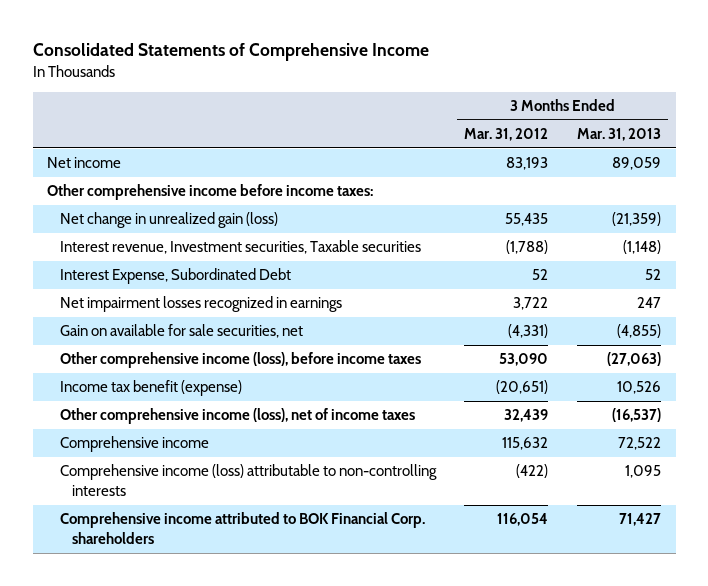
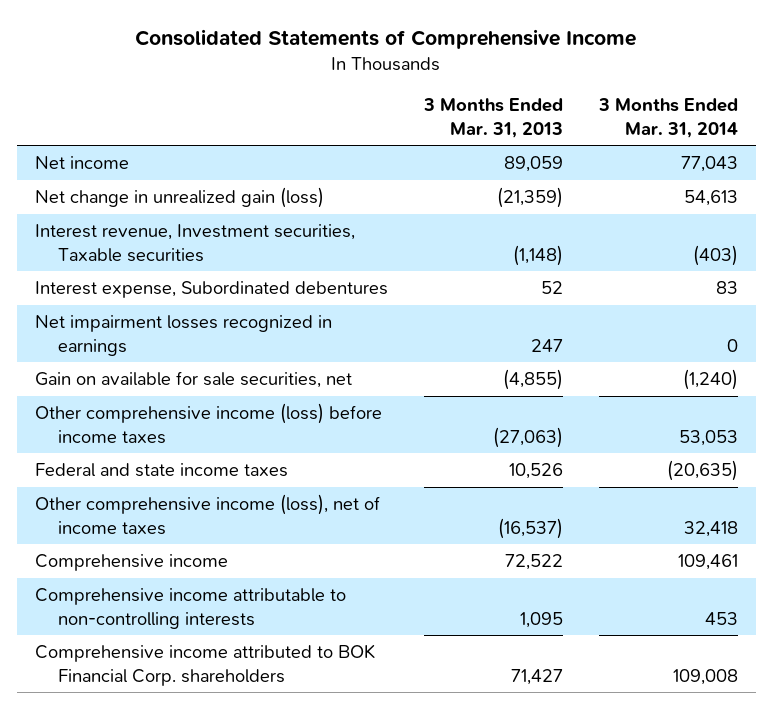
- | 3 Months Ended Mar. 31, 2012 | 3 Months Ended Mar. 31, 2013
+ | 3 Months Ended Mar. 31, 2013 | 3 Months Ended Mar. 31, 2014
- Other comprehensive income before income taxes:
- Interest Expense, Subordinated Debt | 52 | 52
+ Interest expense, Subordinated debentures | 52 | 83
- Other comprehensive income (loss), before income taxes | 53,090 | (27,063)
- Income tax benefit (expense) | (20,651) | 10,526
+ Other comprehensive income (loss) before income taxes | (27,063) | 53,053
+ Federal and state income taxes | 10,526 | (20,635)
- Comprehensive income (loss) attributable to non-controlling interests | (422) | 1,095
+ Comprehensive income attributable to non-controlling interests | 1,095 | 453

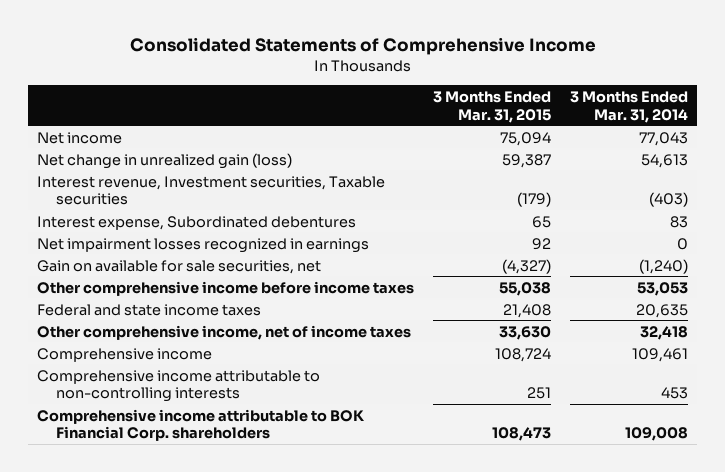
- | 3 Months Ended Mar. 31, 2013 | 3 Months Ended Mar. 31, 2014
+ | 3 Months Ended Mar. 31, 2015 | 3 Months Ended Mar. 31, 2014
- Other comprehensive income (loss) before income taxes | (27,063) | 53,053
- Federal and state income taxes | 10,526 | (20,635)
- Other comprehensive income (loss), net of income taxes | (16,537) | 32,418
+ Other comprehensive income before income taxes | 55,038 | 53,053
+ Federal and state income taxes | 21,408 | 20,635
+ Other comprehensive income, net of income taxes | 33,630 | 32,418
- Comprehensive income attributed to BOK Financial Corp. shareholders | 71,427 | 109,008
+ Comprehensive income attributable to BOK Financial Corp. shareholders | 108,473 | 109,008

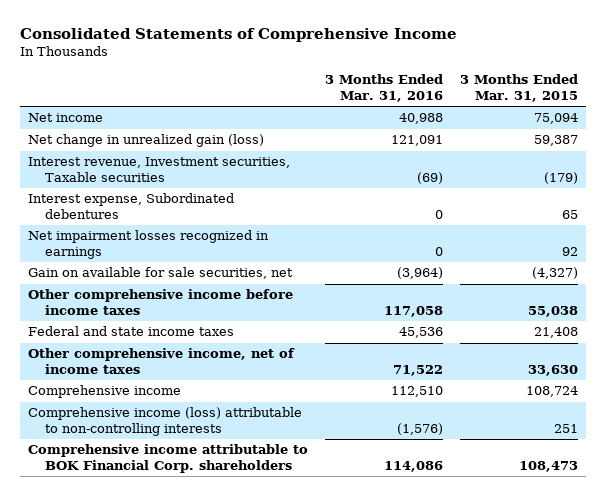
- | 3 Months Ended Mar. 31, 2015 | 3 Months Ended Mar. 31, 2014
+ | 3 Months Ended Mar. 31, 2016 | 3 Months Ended Mar. 31, 2015
- Comprehensive income attributable to non-controlling interests | 251 | 453
+ Comprehensive income (loss) attributable to non-controlling interests | (1,576) | 251

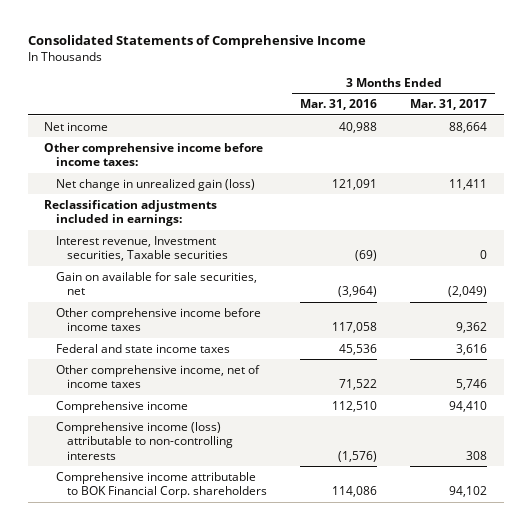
- | 3 Months Ended Mar. 31, 2016 | 3 Months Ended Mar. 31, 2015
+ | 3 Months Ended Mar. 31, 2016 | 3 Months Ended Mar. 31, 2017
+ Other comprehensive income before income taxes:
+ Reclassification adjustments included in earnings:
- Interest expense, Subordinated debentures | 0 | 65
- Net impairment losses recognized in earnings | 0 | 92

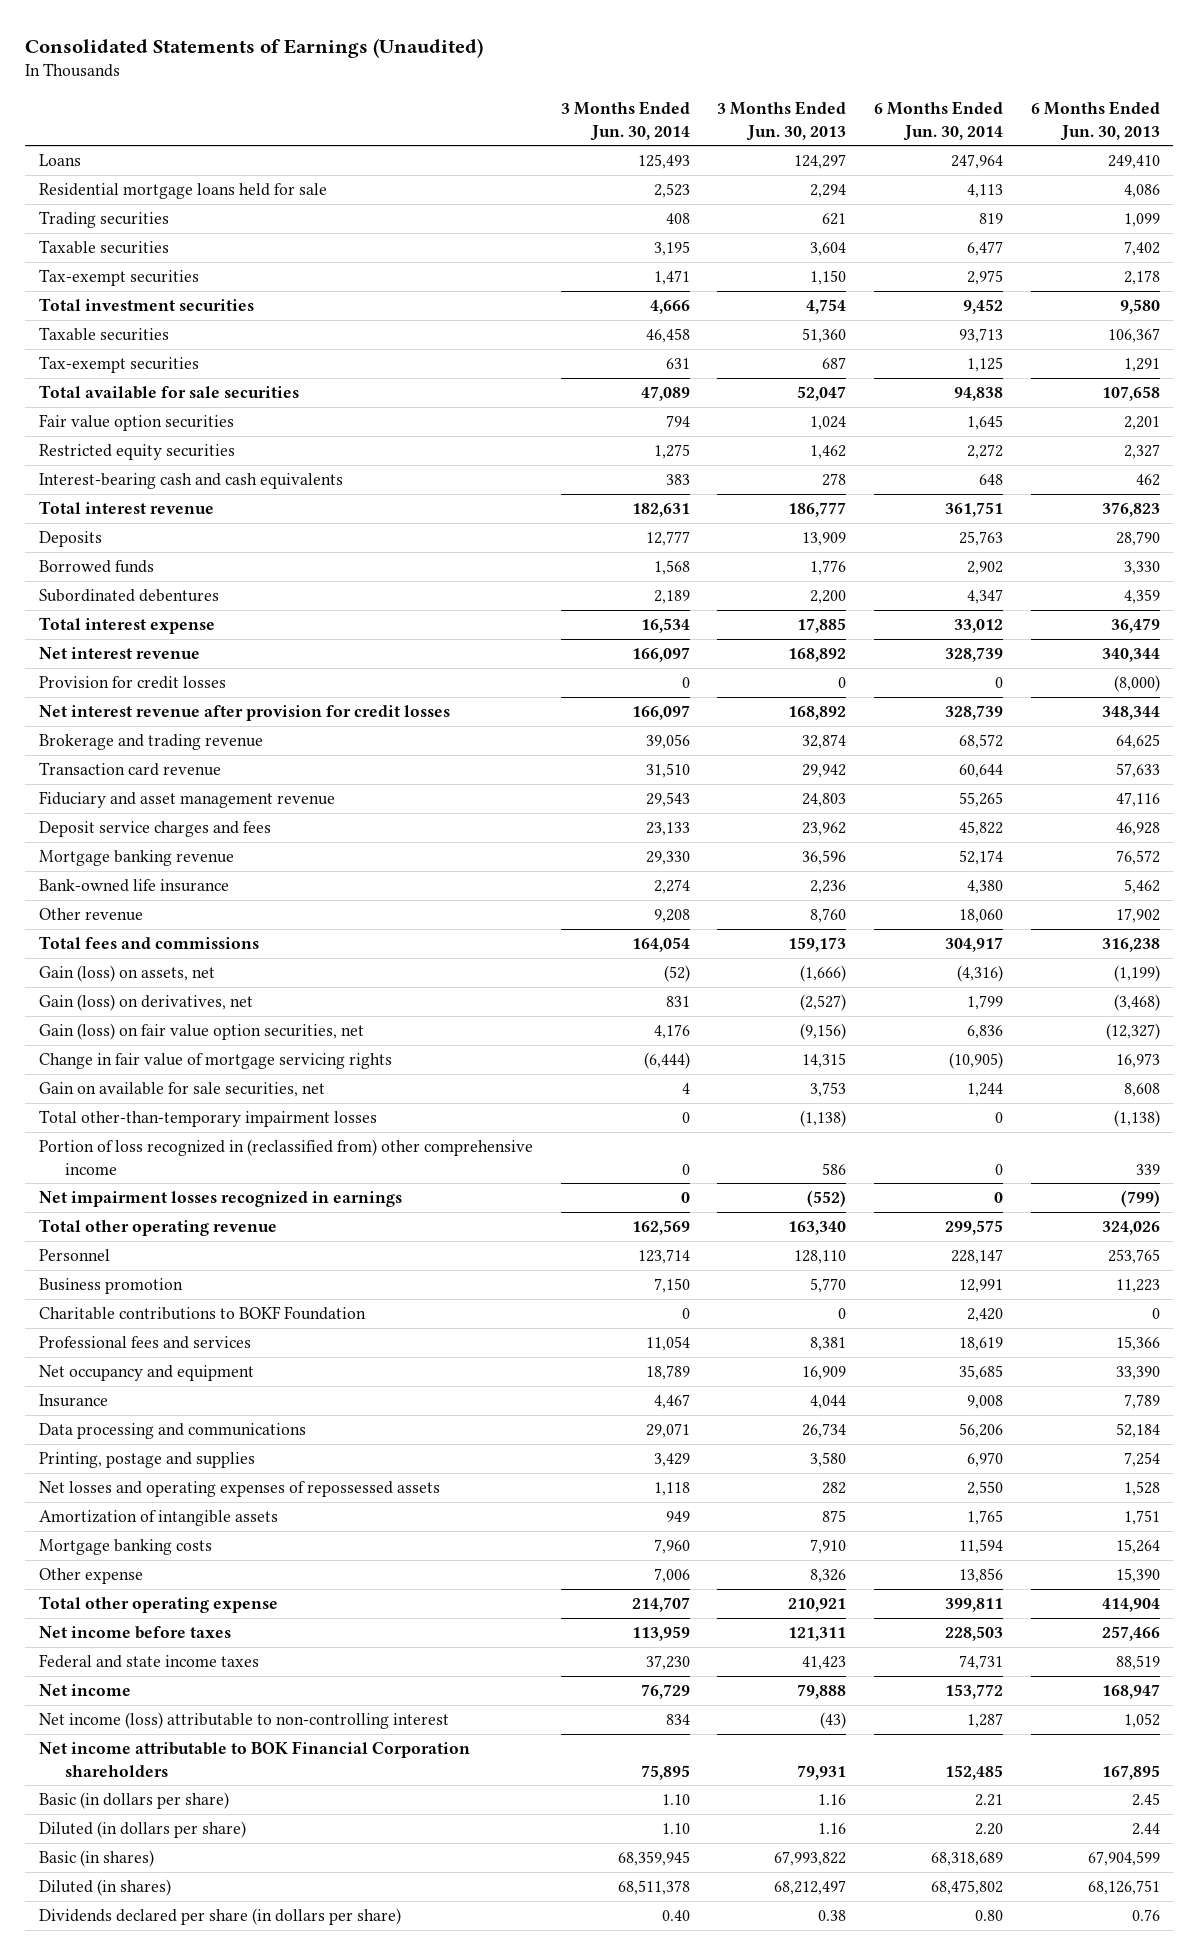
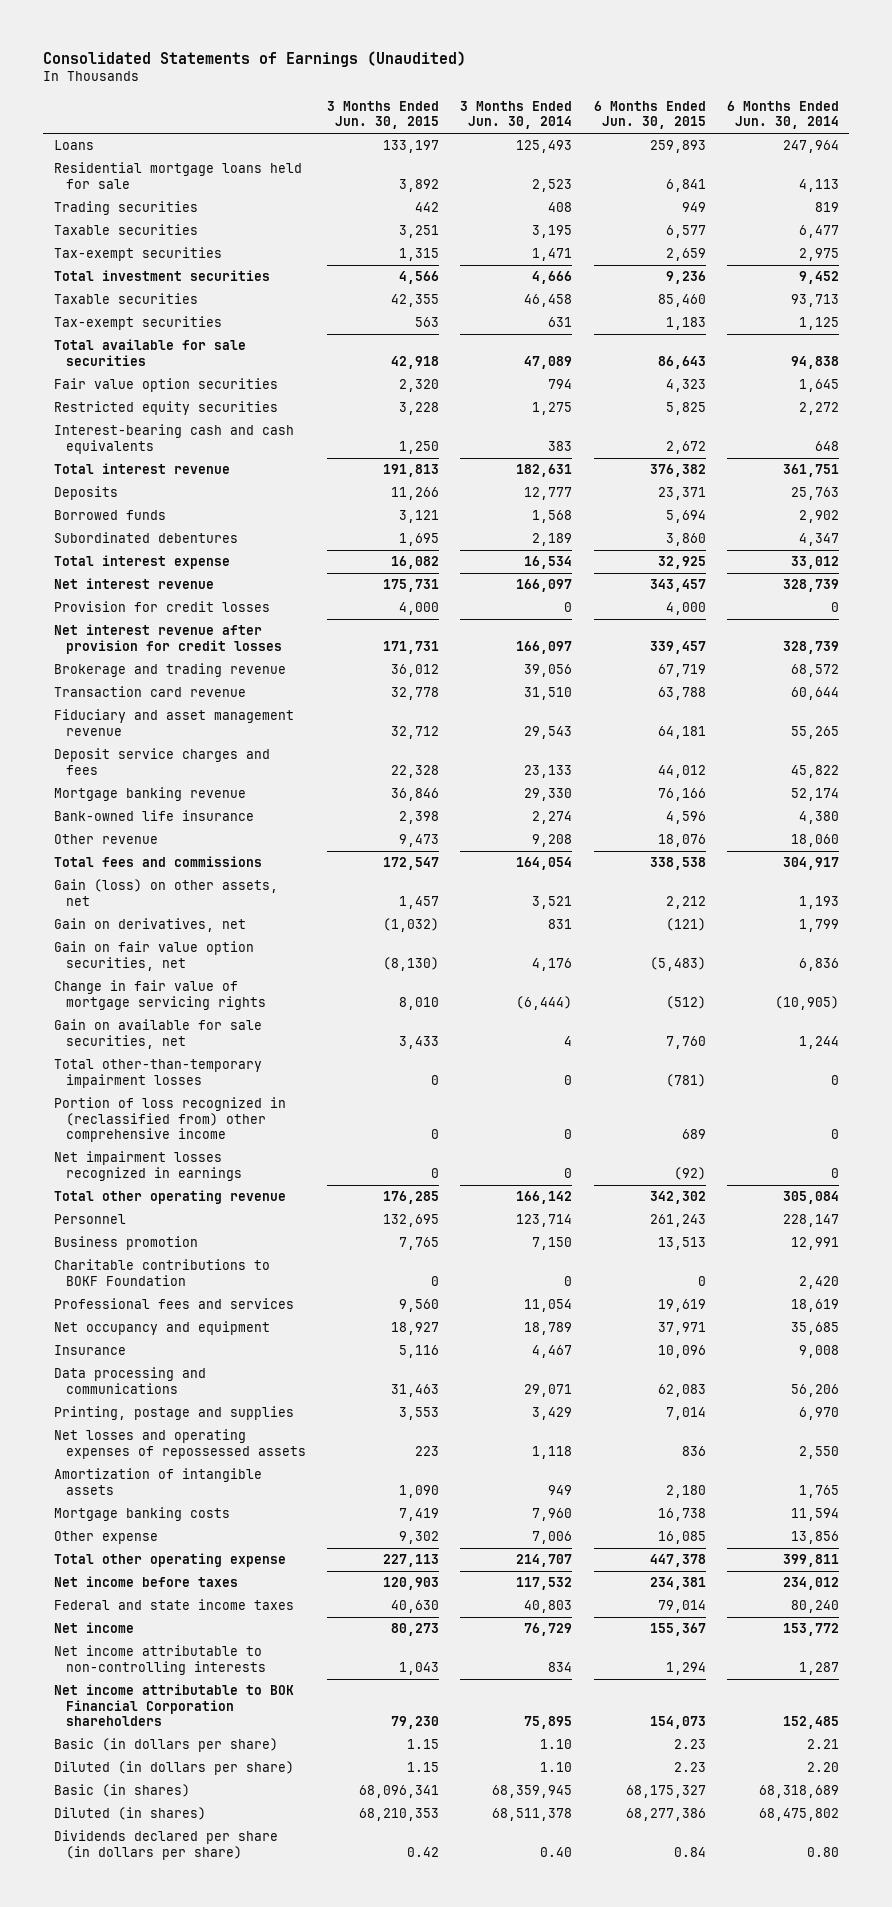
- | 3 Months Ended Jun. 30, 2014 | 3 Months Ended Jun. 30, 2013 | 6 Months Ended Jun. 30, 2014 | 6 Months Ended Jun. 30, 2013
+ | 3 Months Ended Jun. 30, 2015 | 3 Months Ended Jun. 30, 2014 | 6 Months Ended Jun. 30, 2015 | 6 Months Ended Jun. 30, 2014
- Gain (loss) on assets, net | (52) | (1,666) | (4,316) | (1,199)
- Gain (loss) on derivatives, net | 831 | (2,527) | 1,799 | (3,468)
- Gain (loss) on fair value option securities, net | 4,176 | (9,156) | 6,836 | (12,327)
+ Gain (loss) on other assets, net | 1,457 | 3,521 | 2,212 | 1,193
+ Gain on derivatives, net | (1,032) | 831 | (121) | 1,799
+ Gain on fair value option securities, net | (8,130) | 4,176 | (5,483) | 6,836
- Total other operating revenue | 162,569 | 163,340 | 299,575 | 324,026
+ Total other operating revenue | 176,285 | 166,142 | 342,302 | 305,084
- Net income before taxes | 113,959 | 121,311 | 228,503 | 257,466
- Federal and state income taxes | 37,230 | 41,423 | 74,731 | 88,519
+ Net income before taxes | 120,903 | 117,532 | 234,381 | 234,012
+ Federal and state income taxes | 40,630 | 40,803 | 79,014 | 80,240
- Net income (loss) attributable to non-controlling interest | 834 | (43) | 1,287 | 1,052
+ Net income attributable to non-controlling interests | 1,043 | 834 | 1,294 | 1,287

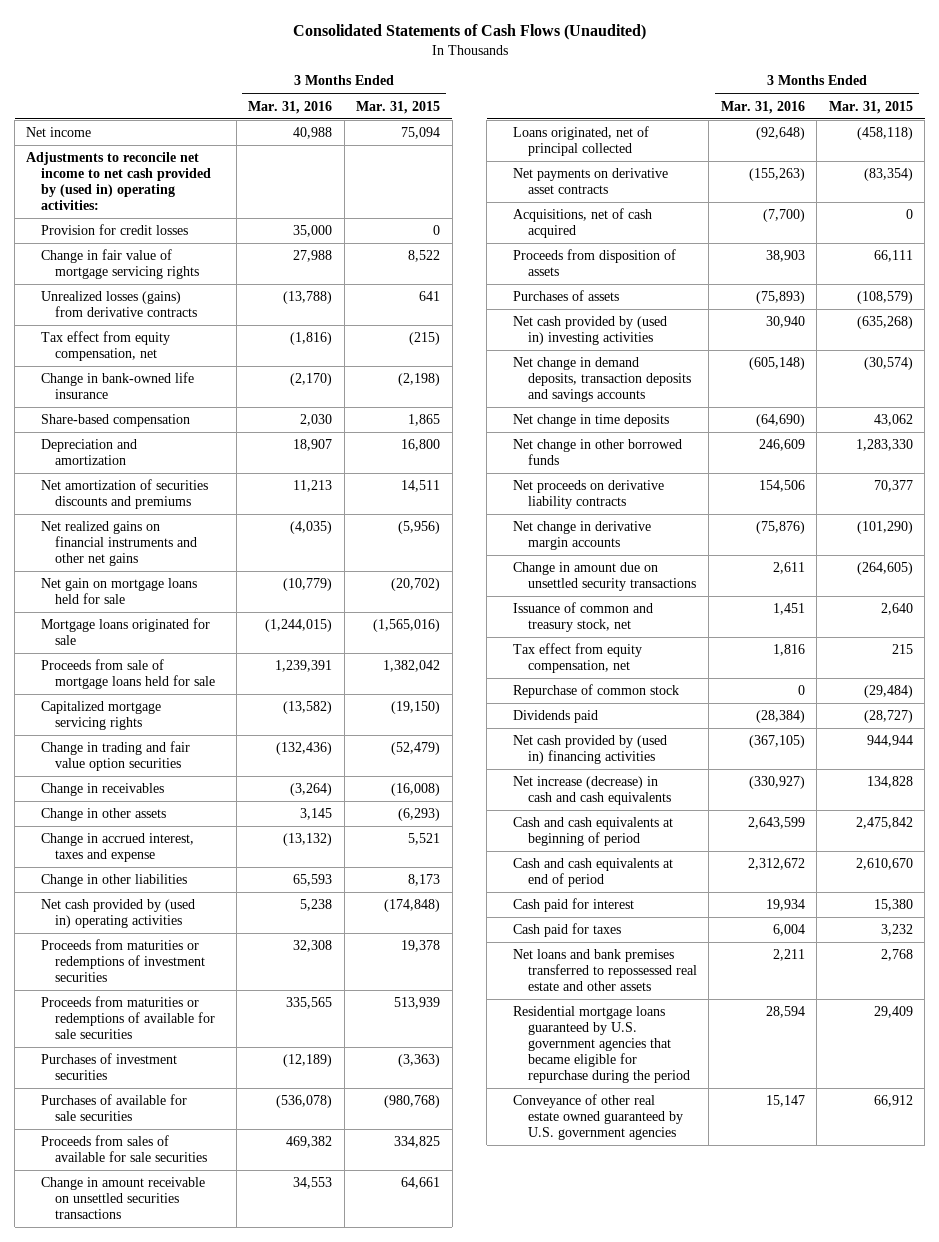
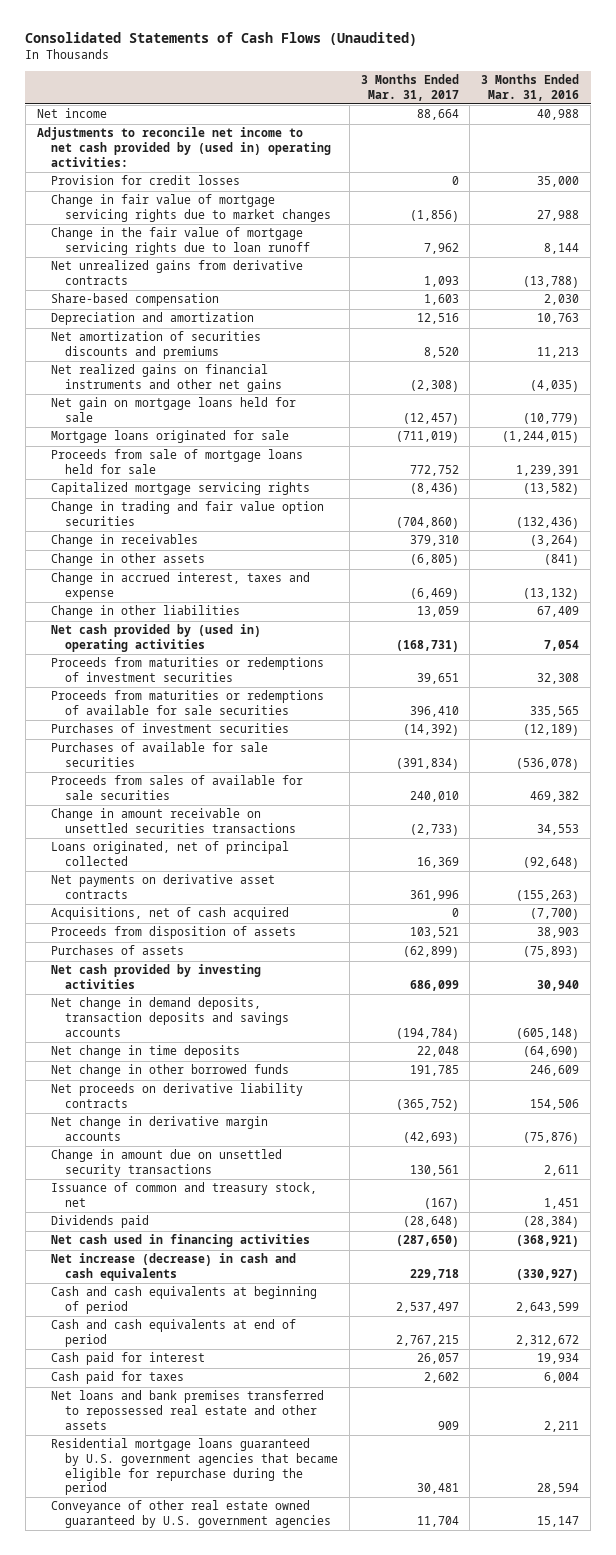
- | 3 Months Ended Mar. 31, 2016 | 3 Months Ended Mar. 31, 2015
+ | 3 Months Ended Mar. 31, 2017 | 3 Months Ended Mar. 31, 2016
- Change in fair value of mortgage servicing rights | 27,988 | 8,522
- Unrealized losses (gains) from derivative contracts | (13,788) | 641
- Tax effect from equity compensation, net | (1,816) | (215)
- Change in bank-owned life insurance | (2,170) | (2,198)
+ Change in fair value of mortgage servicing rights due to market changes | (1,856) | 27,988
+ Change in the fair value of mortgage servicing rights due to loan runoff | 7,962 | 8,144
+ Net unrealized gains from derivative contracts | 1,093 | (13,788)
- Depreciation and amortization | 18,907 | 16,800
+ Depreciation and amortization | 12,516 | 10,763
- Change in other assets | 3,145 | (6,293)
+ Change in other assets | (6,805) | (841)
- Change in other liabilities | 65,593 | 8,173
- Net cash provided by (used in) operating activities | 5,238 | (174,848)
+ Change in other liabilities | 13,059 | 67,409
+ Net cash provided by (used in) operating activities | (168,731) | 7,054
- Net cash provided by (used in) investing activities | 30,940 | (635,268)
+ Net cash provided by investing activities | 686,099 | 30,940
- Tax effect from equity compensation, net | 1,816 | 215
- Repurchase of common stock | 0 | (29,484)
- Net cash provided by (used in) financing activities | (367,105) | 944,944
+ Net cash used in financing activities | (287,650) | (368,921)

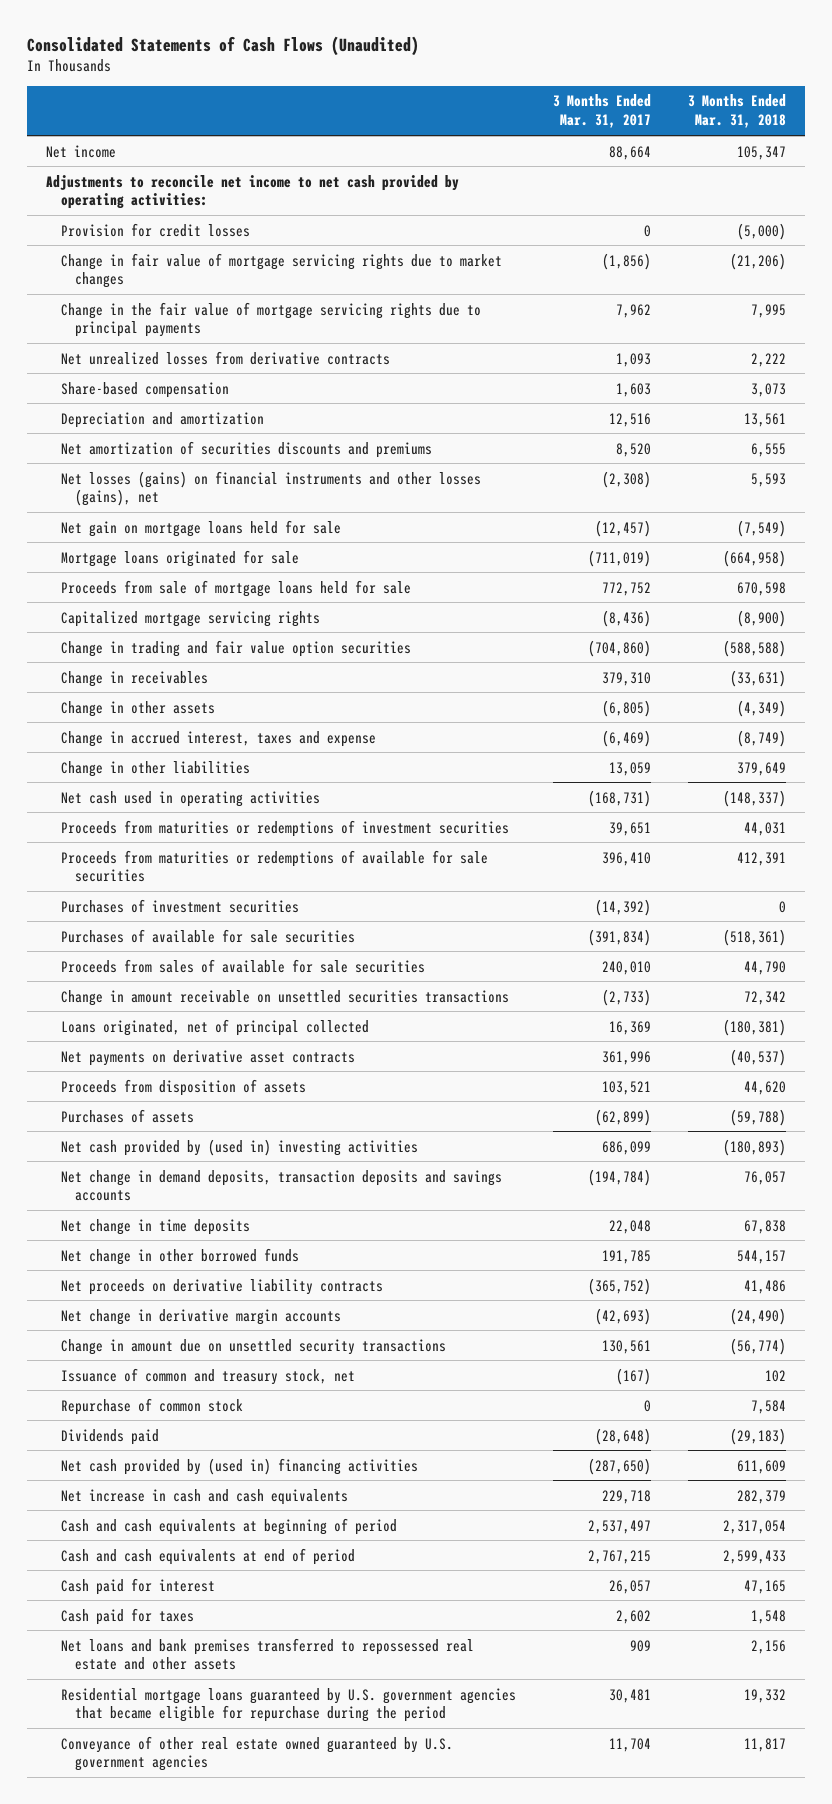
- | 3 Months Ended Mar. 31, 2017 | 3 Months Ended Mar. 31, 2016
+ | 3 Months Ended Mar. 31, 2017 | 3 Months Ended Mar. 31, 2018
- Adjustments to reconcile net income to net cash provided by (used in) operating activities:
+ Adjustments to reconcile net income to net cash provided by operating activities:
- Change in the fair value of mortgage servicing rights due to loan runoff | 7,962 | 8,144
- Net unrealized gains from derivative contracts | 1,093 | (13,788)
+ Change in the fair value of mortgage servicing rights due to principal payments | 7,962 | 7,995
+ Net unrealized losses from derivative contracts | 1,093 | 2,222
- Net realized gains on financial instruments and other net gains | (2,308) | (4,035)
+ Net losses (gains) on financial instruments and other losses (gains), net | (2,308) | 5,593
- Net cash provided by (used in) operating activities | (168,731) | 7,054
+ Net cash used in operating activities | (168,731) | (148,337)
- Acquisitions, net of cash acquired | 0 | (7,700)
- Net cash provided by investing activities | 686,099 | 30,940
+ Net cash provided by (used in) investing activities | 686,099 | (180,893)
+ Repurchase of common stock | 0 | 7,584
- Net cash used in financing activities | (287,650) | (368,921)
- Net increase (decrease) in cash and cash equivalents | 229,718 | (330,927)
+ Net cash provided by (used in) financing activities | (287,650) | 611,609
+ Net increase in cash and cash equivalents | 229,718 | 282,379

